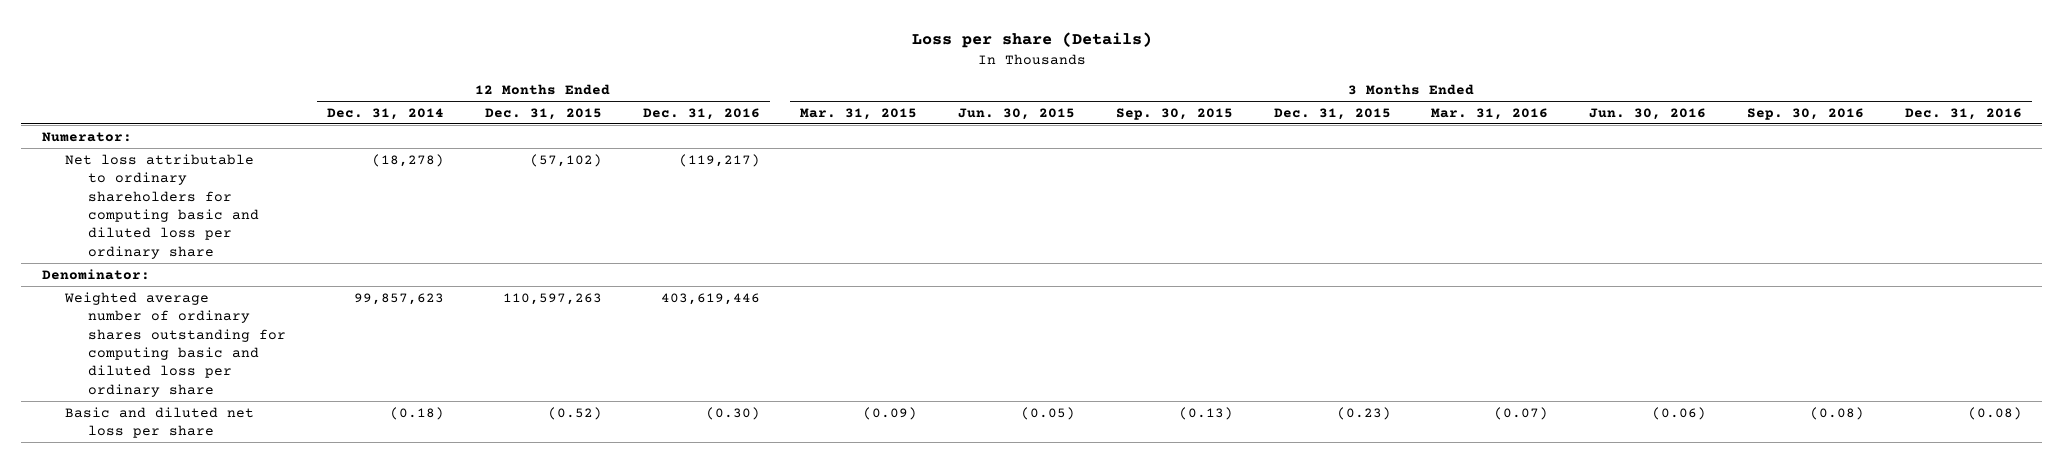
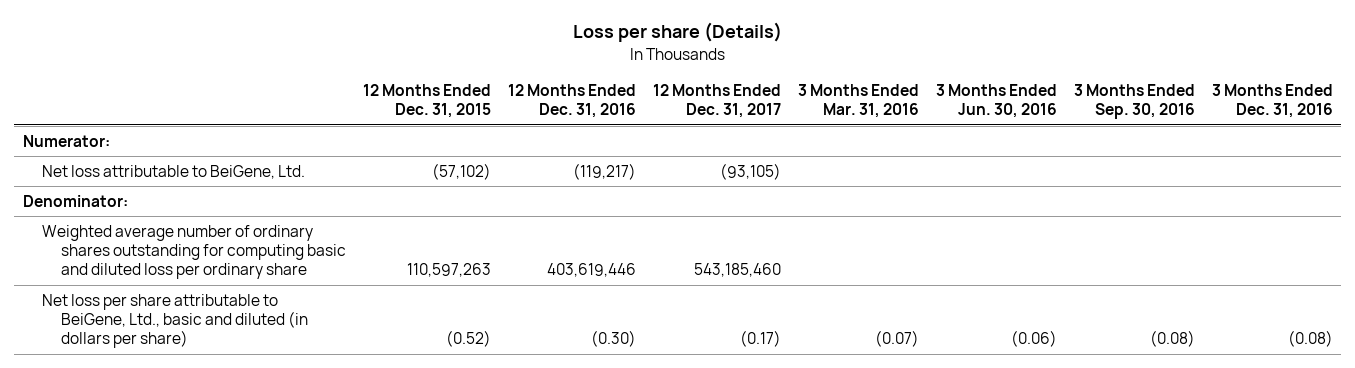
- | 12 Months Ended Dec. 31, 2014 | 12 Months Ended Dec. 31, 2015 | 12 Months Ended Dec. 31, 2016 | 3 Months Ended Mar. 31, 2015 | 3 Months Ended Jun. 30, 2015 | 3 Months Ended Sep. 30, 2015 | 3 Months Ended Dec. 31, 2015 | 3 Months Ended Mar. 31, 2016 | 3 Months Ended Jun. 30, 2016 | 3 Months Ended Sep. 30, 2016 | 3 Months Ended Dec. 31, 2016
+ | 12 Months Ended Dec. 31, 2015 | 12 Months Ended Dec. 31, 2016 | 12 Months Ended Dec. 31, 2017 | 3 Months Ended Mar. 31, 2016 | 3 Months Ended Jun. 30, 2016 | 3 Months Ended Sep. 30, 2016 | 3 Months Ended Dec. 31, 2016
- Net loss attributable to ordinary shareholders for computing basic and diluted loss per ordinary share | (18,278) | (57,102) | (119,217) | | | | | | | |
+ Net loss attributable to BeiGene, Ltd. | (57,102) | (119,217) | (93,105) | | | |
- Basic and diluted net loss per share | (0.18) | (0.52) | (0.30) | (0.09) | (0.05) | (0.13) | (0.23) | (0.07) | (0.06) | (0.08) | (0.08)
+ Net loss per share attributable to BeiGene, Ltd., basic and diluted (in dollars per share) | (0.52) | (0.30) | (0.17) | (0.07) | (0.06) | (0.08) | (0.08)

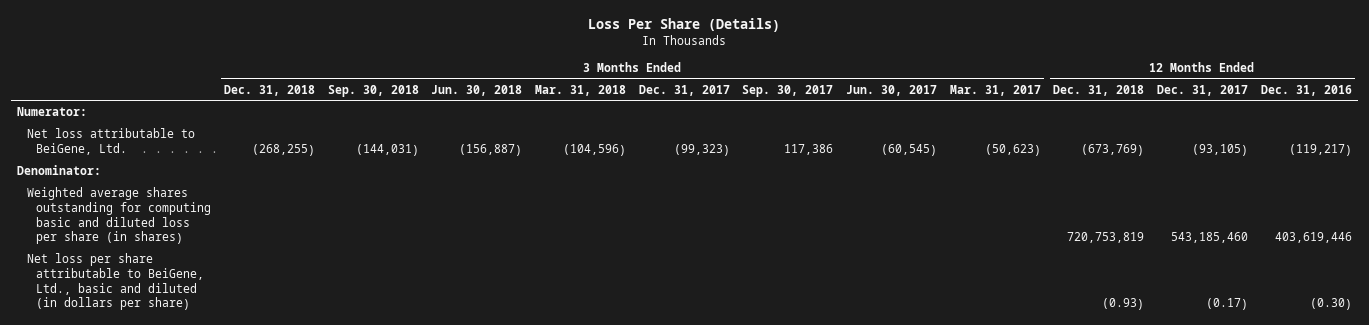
- Loss per share (Details)
+ Loss Per Share (Details)
- | 12 Months Ended Dec. 31, 2015 | 12 Months Ended Dec. 31, 2016 | 12 Months Ended Dec. 31, 2017 | 3 Months Ended Mar. 31, 2016 | 3 Months Ended Jun. 30, 2016 | 3 Months Ended Sep. 30, 2016 | 3 Months Ended Dec. 31, 2016
+ | 3 Months Ended Dec. 31, 2018 | 3 Months Ended Sep. 30, 2018 | 3 Months Ended Jun. 30, 2018 | 3 Months Ended Mar. 31, 2018 | 3 Months Ended Dec. 31, 2017 | 3 Months Ended Sep. 30, 2017 | 3 Months Ended Jun. 30, 2017 | 3 Months Ended Mar. 31, 2017 | 12 Months Ended Dec. 31, 2018 | 12 Months Ended Dec. 31, 2017 | 12 Months Ended Dec. 31, 2016
- Weighted average number of ordinary shares outstanding for computing basic and diluted loss per ordinary share | 110,597,263 | 403,619,446 | 543,185,460 | | | |
+ Weighted average shares outstanding for computing basic and diluted loss per share (in shares) | | | | | | | | | 720,753,819 | 543,185,460 | 403,619,446

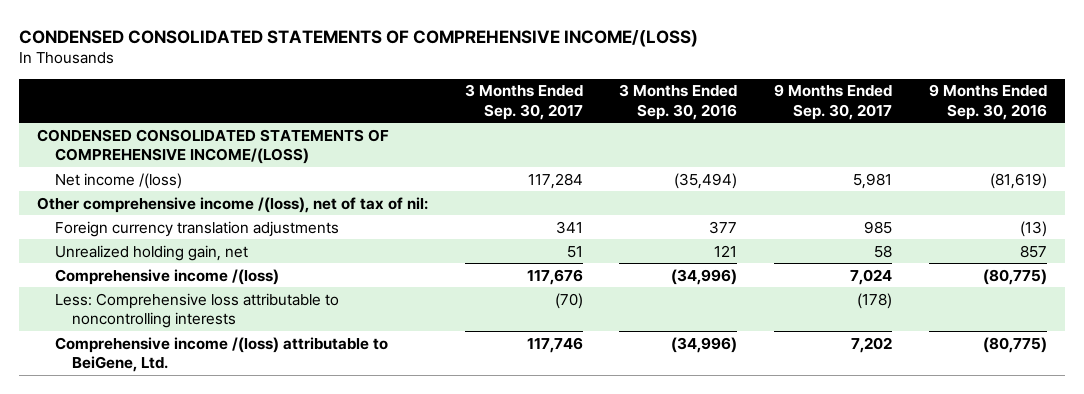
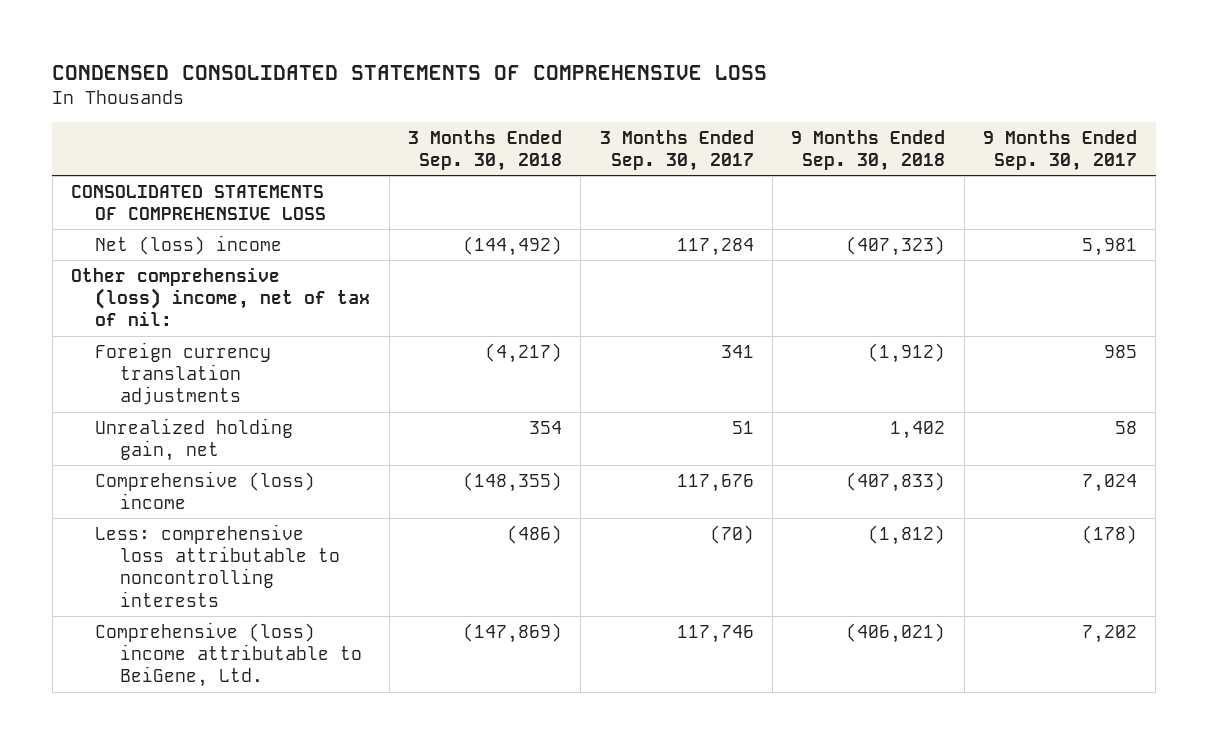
- CONDENSED CONSOLIDATED STATEMENTS OF COMPREHENSIVE INCOME/(LOSS)
+ CONDENSED CONSOLIDATED STATEMENTS OF COMPREHENSIVE LOSS
- | 3 Months Ended Sep. 30, 2017 | 3 Months Ended Sep. 30, 2016 | 9 Months Ended Sep. 30, 2017 | 9 Months Ended Sep. 30, 2016
+ | 3 Months Ended Sep. 30, 2018 | 3 Months Ended Sep. 30, 2017 | 9 Months Ended Sep. 30, 2018 | 9 Months Ended Sep. 30, 2017
- CONDENSED CONSOLIDATED STATEMENTS OF COMPREHENSIVE INCOME/(LOSS)
- Net income /(loss) | 117,284 | (35,494) | 5,981 | (81,619)
- Other comprehensive income /(loss), net of tax of nil:
+ CONSOLIDATED STATEMENTS OF COMPREHENSIVE LOSS
+ Net (loss) income | (144,492) | 117,284 | (407,323) | 5,981
+ Other comprehensive (loss) income, net of tax of nil:
- Comprehensive income /(loss) | 117,676 | (34,996) | 7,024 | (80,775)
- Less: Comprehensive loss attributable to noncontrolling interests | (70) | | (178) |
- Comprehensive income /(loss) attributable to BeiGene, Ltd. | 117,746 | (34,996) | 7,202 | (80,775)
+ Comprehensive (loss) income | (148,355) | 117,676 | (407,833) | 7,024
+ Less: comprehensive loss attributable to noncontrolling interests | (486) | (70) | (1,812) | (178)
+ Comprehensive (loss) income attributable to BeiGene, Ltd. | (147,869) | 117,746 | (406,021) | 7,202

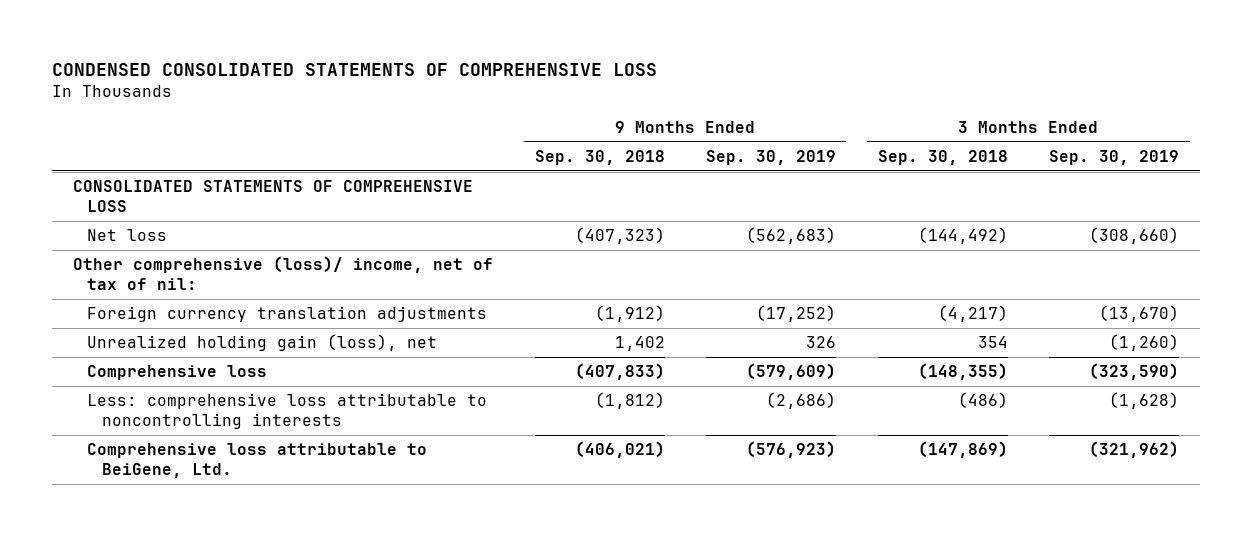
- | 3 Months Ended Sep. 30, 2018 | 3 Months Ended Sep. 30, 2017 | 9 Months Ended Sep. 30, 2018 | 9 Months Ended Sep. 30, 2017
+ | 9 Months Ended Sep. 30, 2018 | 9 Months Ended Sep. 30, 2019 | 3 Months Ended Sep. 30, 2018 | 3 Months Ended Sep. 30, 2019
- Net (loss) income | (144,492) | 117,284 | (407,323) | 5,981
- Other comprehensive (loss) income, net of tax of nil:
+ Net loss | (407,323) | (562,683) | (144,492) | (308,660)
+ Other comprehensive (loss)/ income, net of tax of nil:
- Unrealized holding gain, net | 354 | 51 | 1,402 | 58
- Comprehensive (loss) income | (148,355) | 117,676 | (407,833) | 7,024
+ Unrealized holding gain (loss), net | 1,402 | 326 | 354 | (1,260)
+ Comprehensive loss | (407,833) | (579,609) | (148,355) | (323,590)
- Comprehensive (loss) income attributable to BeiGene, Ltd. | (147,869) | 117,746 | (406,021) | 7,202
+ Comprehensive loss attributable to BeiGene, Ltd. | (406,021) | (576,923) | (147,869) | (321,962)

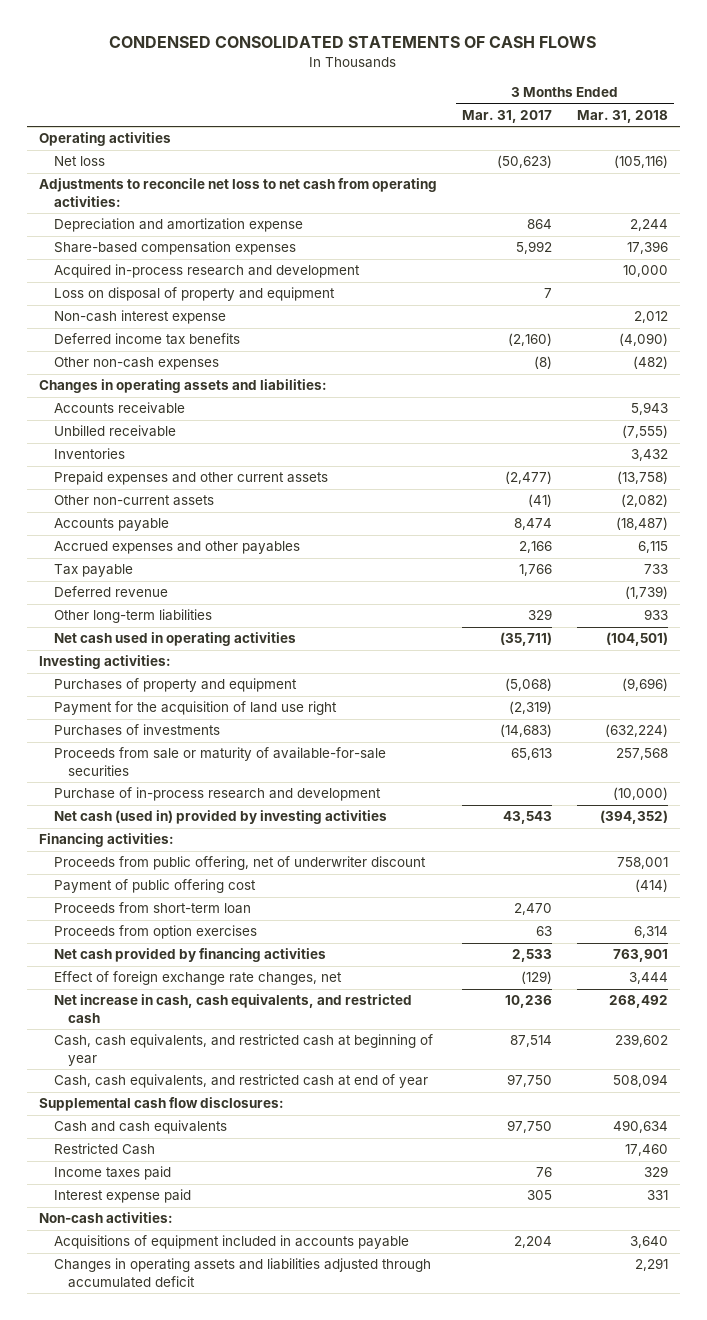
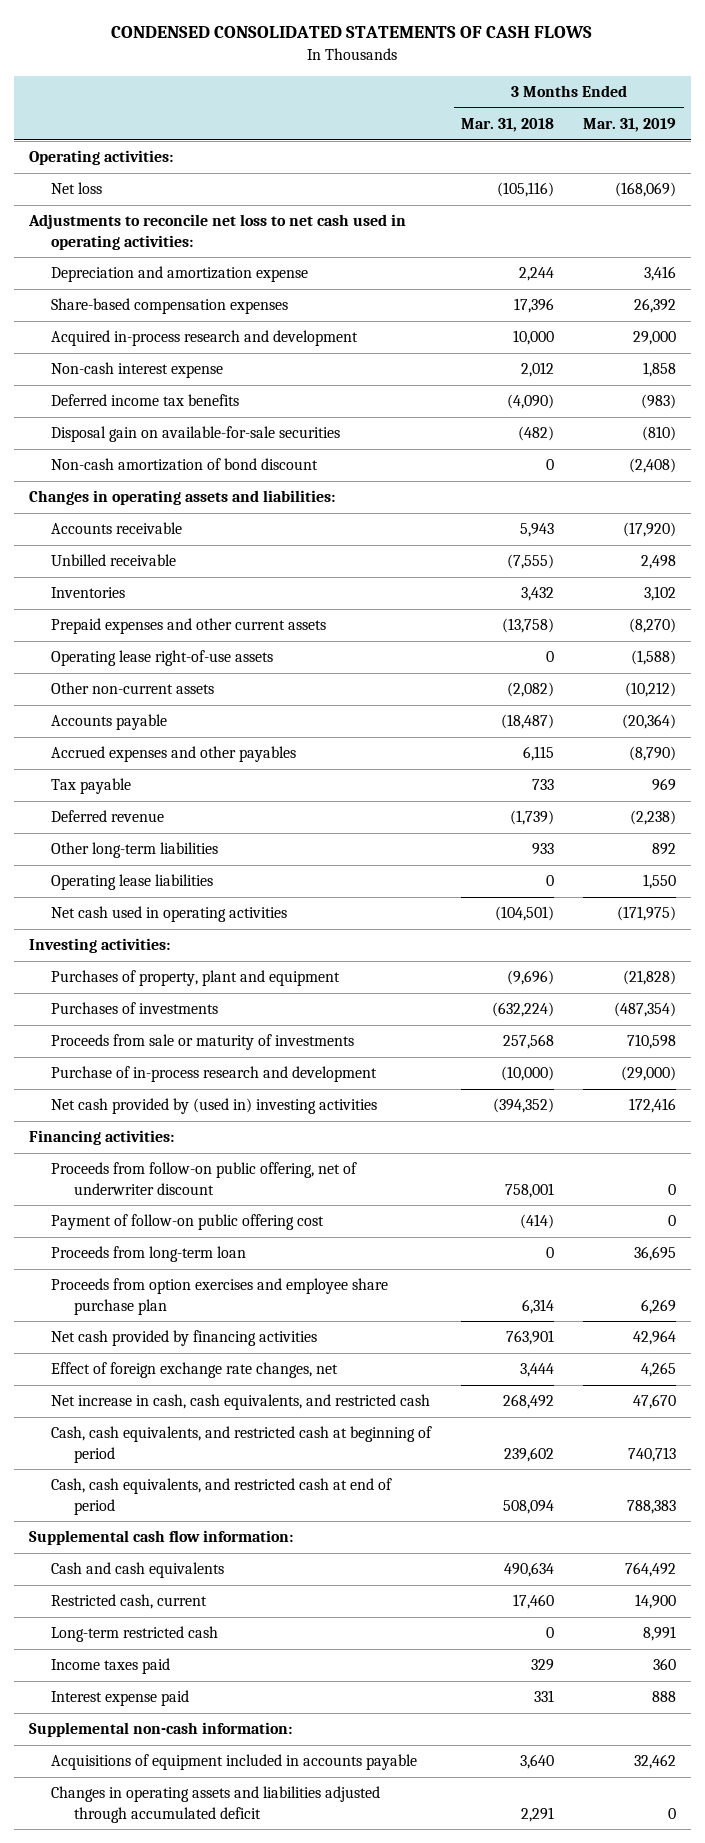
- | 3 Months Ended Mar. 31, 2017 | 3 Months Ended Mar. 31, 2018
+ | 3 Months Ended Mar. 31, 2018 | 3 Months Ended Mar. 31, 2019
- Operating activities
+ Operating activities:
- Adjustments to reconcile net loss to net cash from operating activities:
+ Adjustments to reconcile net loss to net cash used in operating activities:
- Loss on disposal of property and equipment | 7 |
- Other non-cash expenses | (8) | (482)
+ Disposal gain on available-for-sale securities | (482) | (810)
+ Non-cash amortization of bond discount | 0 | (2,408)
+ Operating lease right-of-use assets | 0 | (1,588)
+ Operating lease liabilities | 0 | 1,550
- Purchases of property and equipment | (5,068) | (9,696)
- Payment for the acquisition of land use right | (2,319) |
+ Purchases of property, plant and equipment | (9,696) | (21,828)
- Proceeds from sale or maturity of available-for-sale securities | 65,613 | 257,568
+ Proceeds from sale or maturity of investments | 257,568 | 710,598
- Net cash (used in) provided by investing activities | 43,543 | (394,352)
+ Net cash provided by (used in) investing activities | (394,352) | 172,416
- Proceeds from public offering, net of underwriter discount | | 758,001
- Payment of public offering cost | | (414)
- Proceeds from short-term loan | 2,470 |
- Proceeds from option exercises | 63 | 6,314
+ Proceeds from follow-on public offering, net of underwriter discount | 758,001 | 0
+ Payment of follow-on public offering cost | (414) | 0
+ Proceeds from long-term loan | 0 | 36,695
+ Proceeds from option exercises and employee share purchase plan | 6,314 | 6,269
- Cash, cash equivalents, and restricted cash at beginning of year | 87,514 | 239,602
- Cash, cash equivalents, and restricted cash at end of year | 97,750 | 508,094
- Supplemental cash flow disclosures:
+ Cash, cash equivalents, and restricted cash at beginning of period | 239,602 | 740,713
+ Cash, cash equivalents, and restricted cash at end of period | 508,094 | 788,383
+ Supplemental cash flow information:
- Restricted Cash | | 17,460
+ Restricted cash, current | 17,460 | 14,900
+ Long-term restricted cash | 0 | 8,991
- Non-cash activities:
+ Supplemental non-cash information:

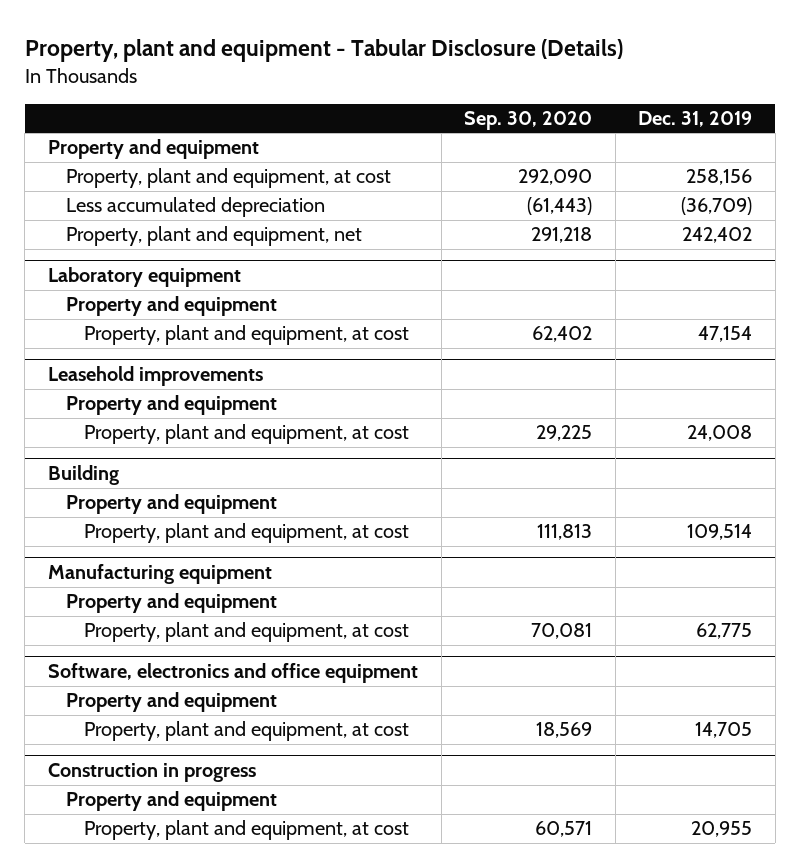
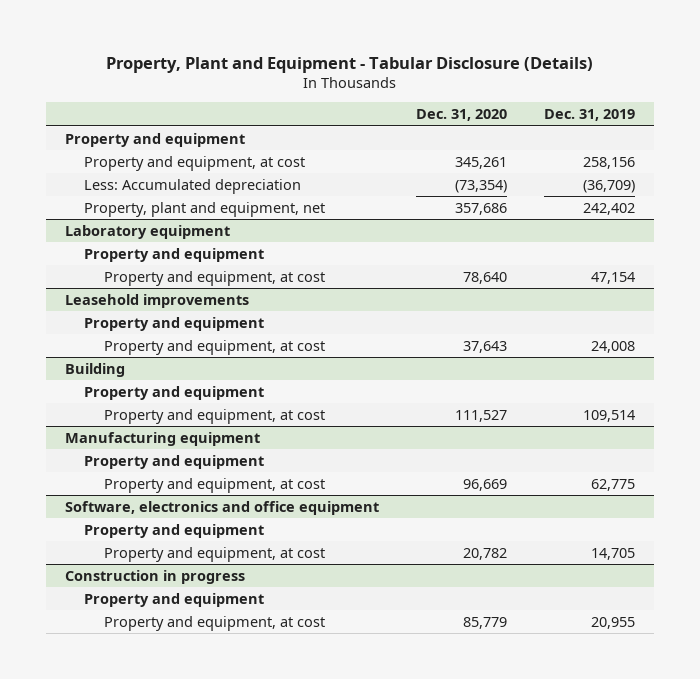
- Property, plant and equipment - Tabular Disclosure (Details)
+ Property, Plant and Equipment - Tabular Disclosure (Details)
- | Sep. 30, 2020 | Dec. 31, 2019
+ | Dec. 31, 2020 | Dec. 31, 2019
- Property, plant and equipment, at cost | 292,090 | 258,156
- Less accumulated depreciation | (61,443) | (36,709)
+ Property and equipment, at cost | 345,261 | 258,156
+ Less: Accumulated depreciation | (73,354) | (36,709)
@ Laboratory equipment
- Property, plant and equipment, at cost | 62,402 | 47,154
+ Property and equipment, at cost | 78,640 | 47,154
@ Leasehold improvements
- Property, plant and equipment, at cost | 29,225 | 24,008
+ Property and equipment, at cost | 37,643 | 24,008
@ Building
- Property, plant and equipment, at cost | 111,813 | 109,514
+ Property and equipment, at cost | 111,527 | 109,514
@ Manufacturing equipment
- Property, plant and equipment, at cost | 70,081 | 62,775
+ Property and equipment, at cost | 96,669 | 62,775
@ Software, electronics and office equipment
- Property, plant and equipment, at cost | 18,569 | 14,705
+ Property and equipment, at cost | 20,782 | 14,705
@ Construction in progress
- Property, plant and equipment, at cost | 60,571 | 20,955
+ Property and equipment, at cost | 85,779 | 20,955

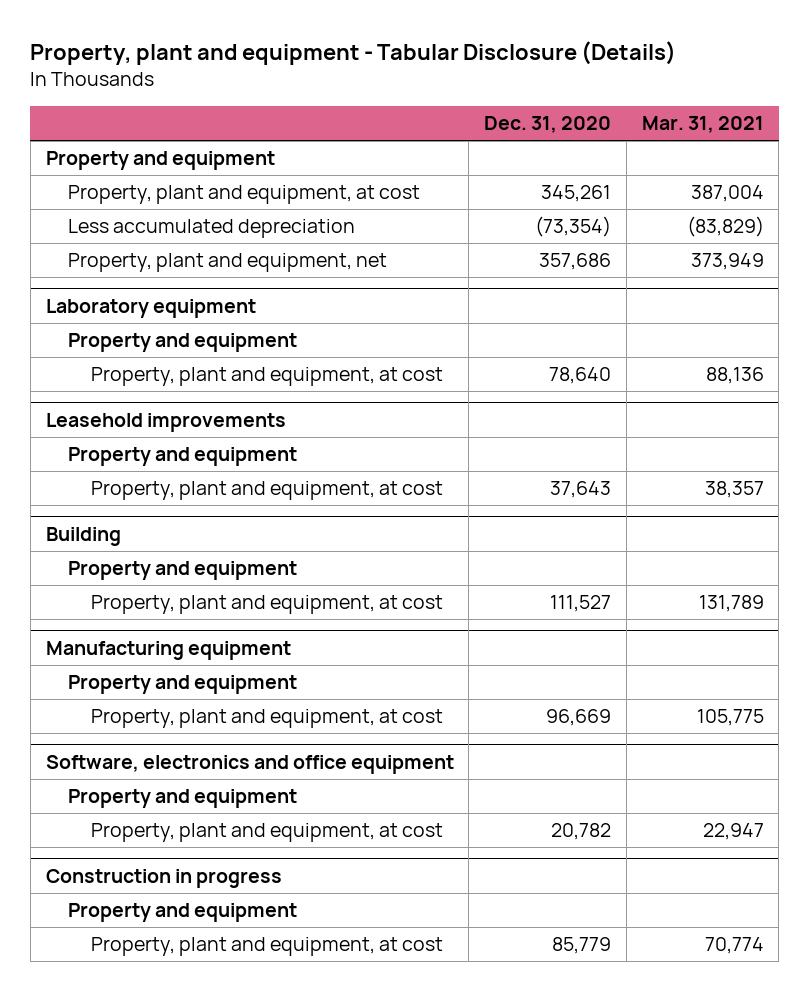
- Property, Plant and Equipment - Tabular Disclosure (Details)
+ Property, plant and equipment - Tabular Disclosure (Details)
- | Dec. 31, 2020 | Dec. 31, 2019
+ | Dec. 31, 2020 | Mar. 31, 2021
- Property and equipment, at cost | 345,261 | 258,156
- Less: Accumulated depreciation | (73,354) | (36,709)
+ Property, plant and equipment, at cost | 345,261 | 387,004
+ Less accumulated depreciation | (73,354) | (83,829)
@ Laboratory equipment
- Property and equipment, at cost | 78,640 | 47,154
+ Property, plant and equipment, at cost | 78,640 | 88,136
@ Leasehold improvements
- Property and equipment, at cost | 37,643 | 24,008
+ Property, plant and equipment, at cost | 37,643 | 38,357
@ Building
- Property and equipment, at cost | 111,527 | 109,514
+ Property, plant and equipment, at cost | 111,527 | 131,789
@ Manufacturing equipment
- Property and equipment, at cost | 96,669 | 62,775
+ Property, plant and equipment, at cost | 96,669 | 105,775
@ Software, electronics and office equipment
- Property and equipment, at cost | 20,782 | 14,705
+ Property, plant and equipment, at cost | 20,782 | 22,947
@ Construction in progress
- Property and equipment, at cost | 85,779 | 20,955
+ Property, plant and equipment, at cost | 85,779 | 70,774

